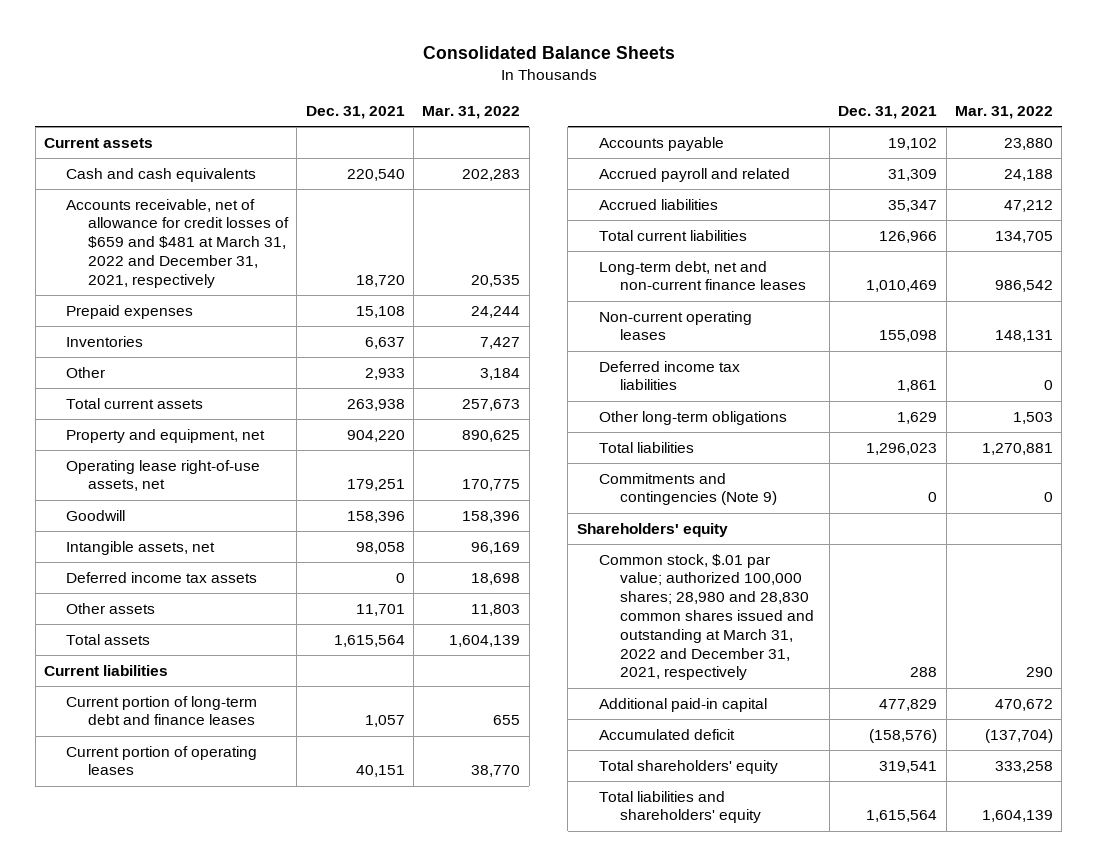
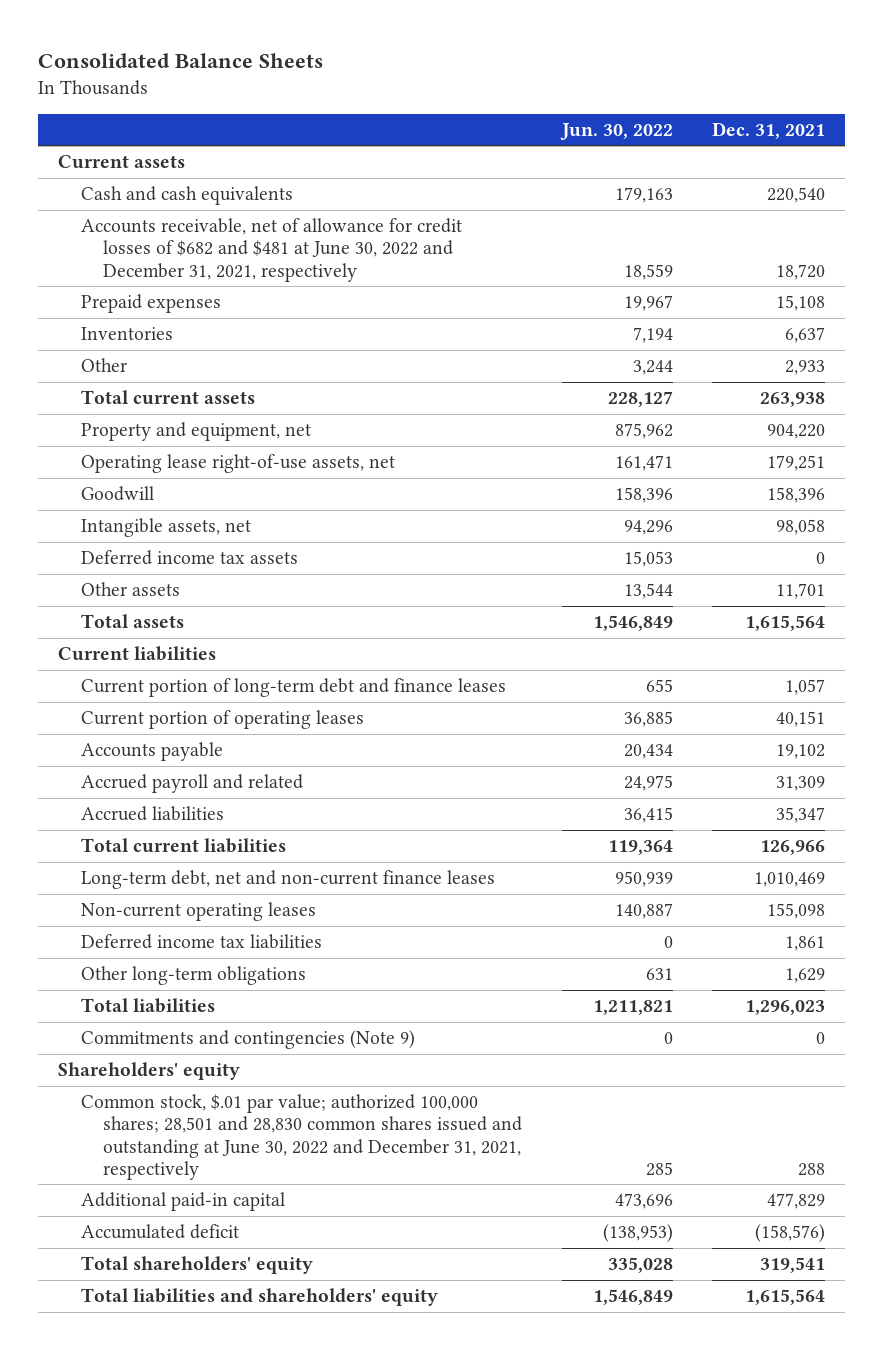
- | Dec. 31, 2021 | Mar. 31, 2022
+ | Jun. 30, 2022 | Dec. 31, 2021
- Accounts receivable, net of allowance for credit losses of $659 and $481 at March 31, 2022 and December 31, 2021, respectively | 18,720 | 20,535
+ Accounts receivable, net of allowance for credit losses of $682 and $481 at June 30, 2022 and December 31, 2021, respectively | 18,559 | 18,720
- Common stock, $.01 par value; authorized 100,000 shares; 28,980 and 28,830 common shares issued and outstanding at March 31, 2022 and December 31, 2021, respectively | 288 | 290
+ Common stock, $.01 par value; authorized 100,000 shares; 28,501 and 28,830 common shares issued and outstanding at June 30, 2022 and December 31, 2021, respectively | 285 | 288

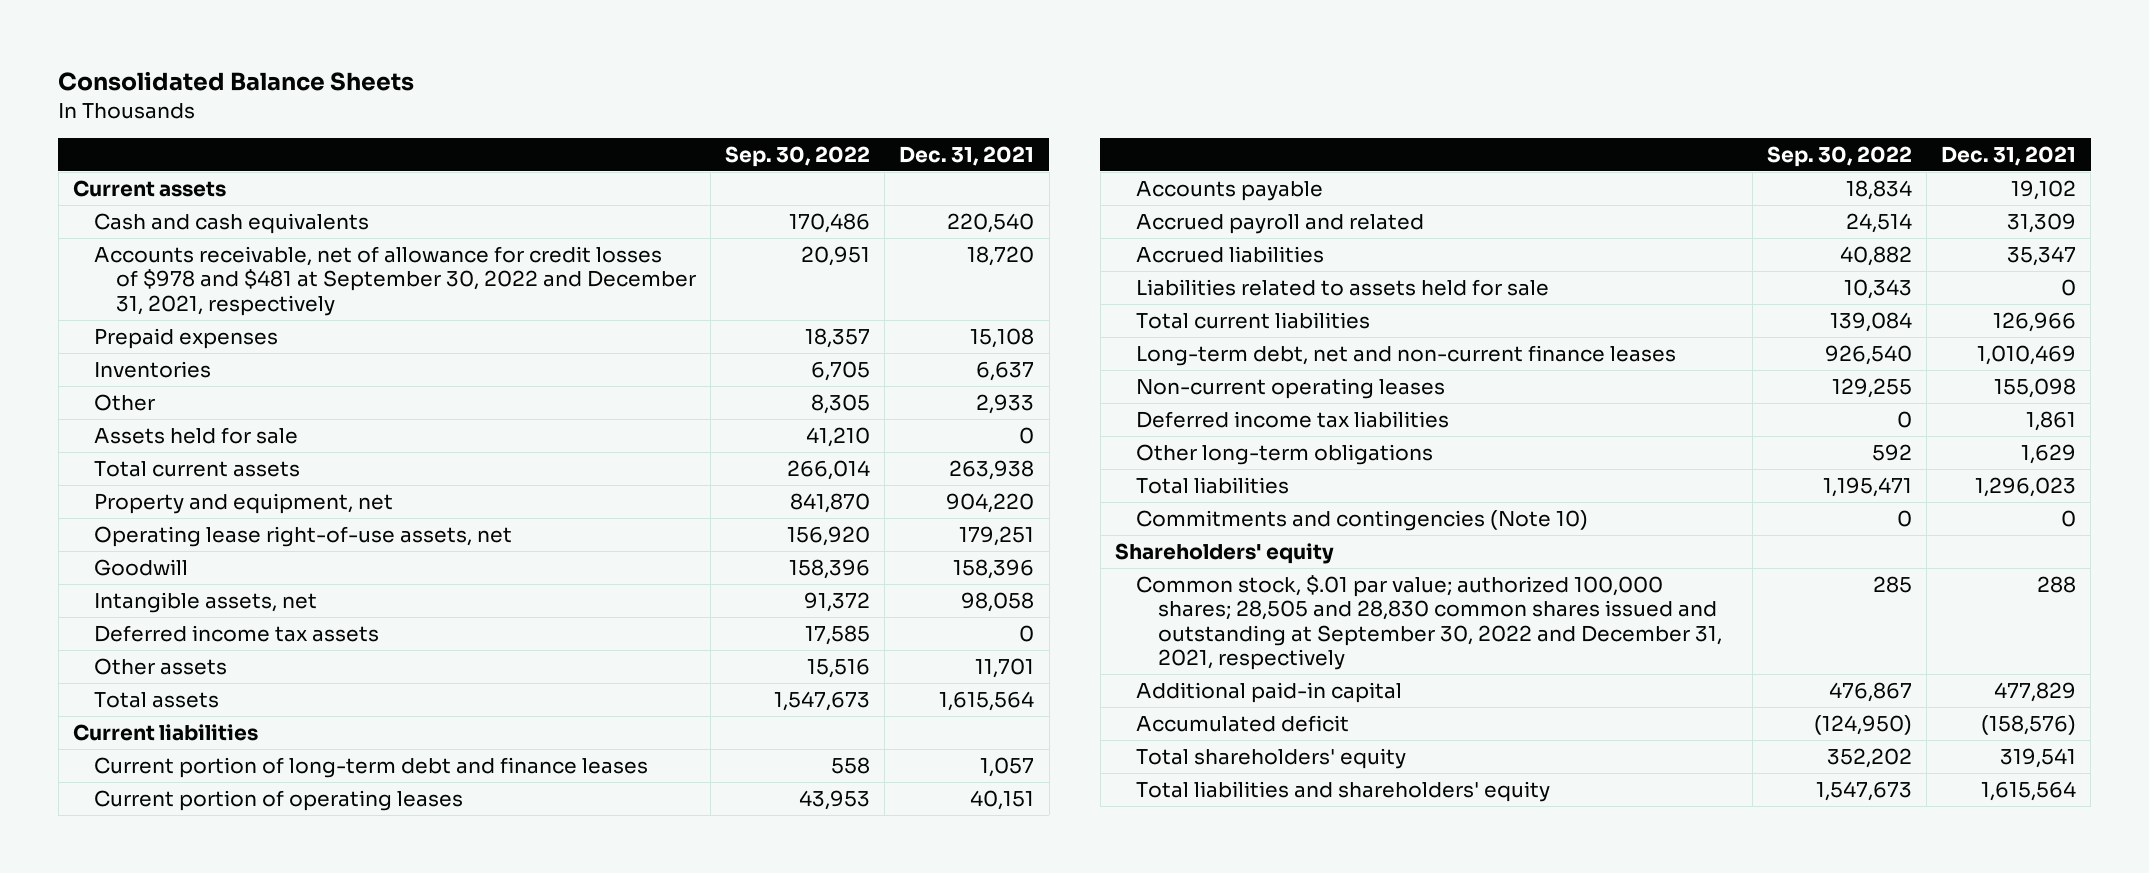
- | Jun. 30, 2022 | Dec. 31, 2021
+ | Sep. 30, 2022 | Dec. 31, 2021
- Accounts receivable, net of allowance for credit losses of $682 and $481 at June 30, 2022 and December 31, 2021, respectively | 18,559 | 18,720
+ Accounts receivable, net of allowance for credit losses of $978 and $481 at September 30, 2022 and December 31, 2021, respectively | 20,951 | 18,720
+ Assets held for sale | 41,210 | 0
+ Liabilities related to assets held for sale | 10,343 | 0
- Commitments and contingencies (Note 9) | 0 | 0
+ Commitments and contingencies (Note 10) | 0 | 0
- Common stock, $.01 par value; authorized 100,000 shares; 28,501 and 28,830 common shares issued and outstanding at June 30, 2022 and December 31, 2021, respectively | 285 | 288
+ Common stock, $.01 par value; authorized 100,000 shares; 28,505 and 28,830 common shares issued and outstanding at September 30, 2022 and December 31, 2021, respectively | 285 | 288

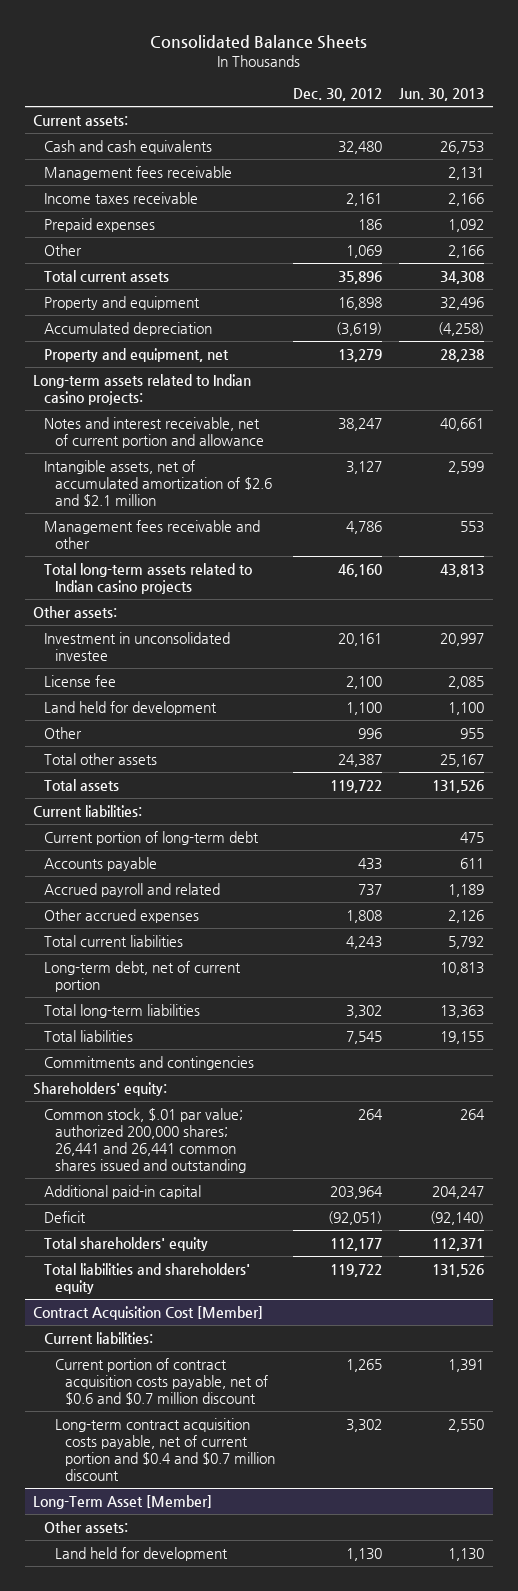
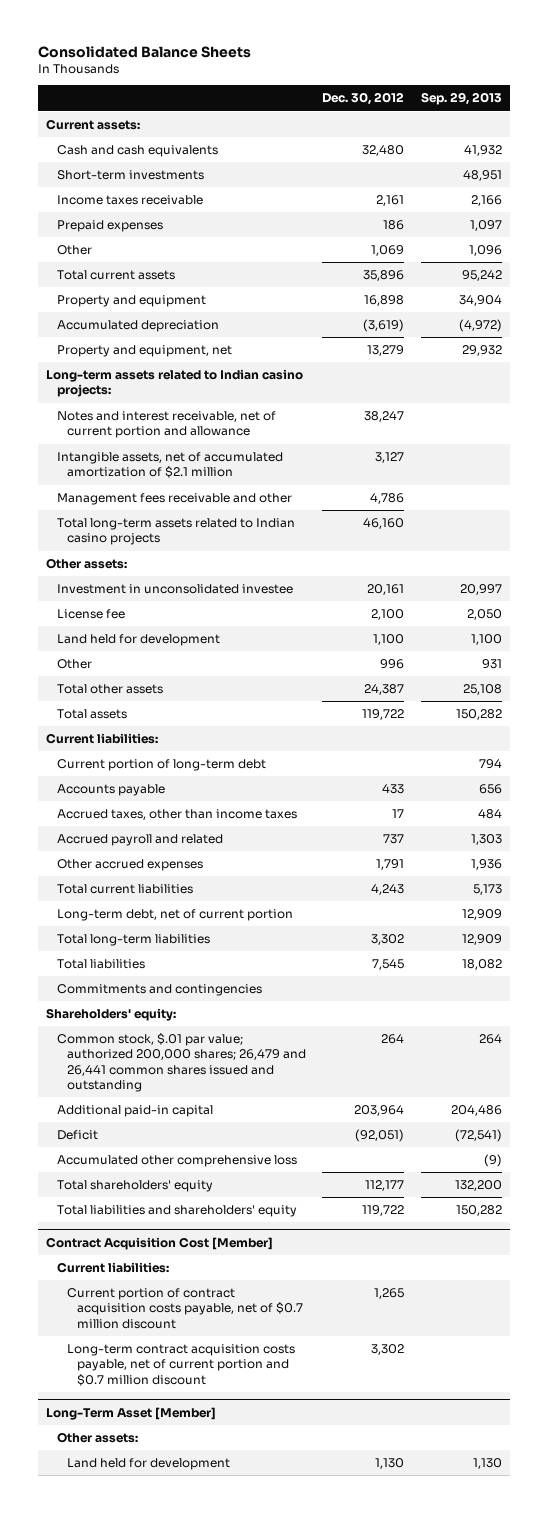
- | Dec. 30, 2012 | Jun. 30, 2013
+ | Dec. 30, 2012 | Sep. 29, 2013
- Management fees receivable | | 2,131
+ Short-term investments | | 48,951
- Intangible assets, net of accumulated amortization of $2.6 and $2.1 million | 3,127 | 2,599
+ Intangible assets, net of accumulated amortization of $2.1 million | 3,127 |
+ Accrued taxes, other than income taxes | 17 | 484
- Other accrued expenses | 1,808 | 2,126
+ Other accrued expenses | 1,791 | 1,936
- Common stock, $.01 par value; authorized 200,000 shares; 26,441 and 26,441 common shares issued and outstanding | 264 | 264
+ Common stock, $.01 par value; authorized 200,000 shares; 26,479 and 26,441 common shares issued and outstanding | 264 | 264
+ Accumulated other comprehensive loss | | (9)
@ Contract Acquisition Cost [Member]
- Current portion of contract acquisition costs payable, net of $0.6 and $0.7 million discount | 1,265 | 1,391
- Long-term contract acquisition costs payable, net of current portion and $0.4 and $0.7 million discount | 3,302 | 2,550
+ Current portion of contract acquisition costs payable, net of $0.7 million discount | 1,265 |
+ Long-term contract acquisition costs payable, net of current portion and $0.7 million discount | 3,302 |

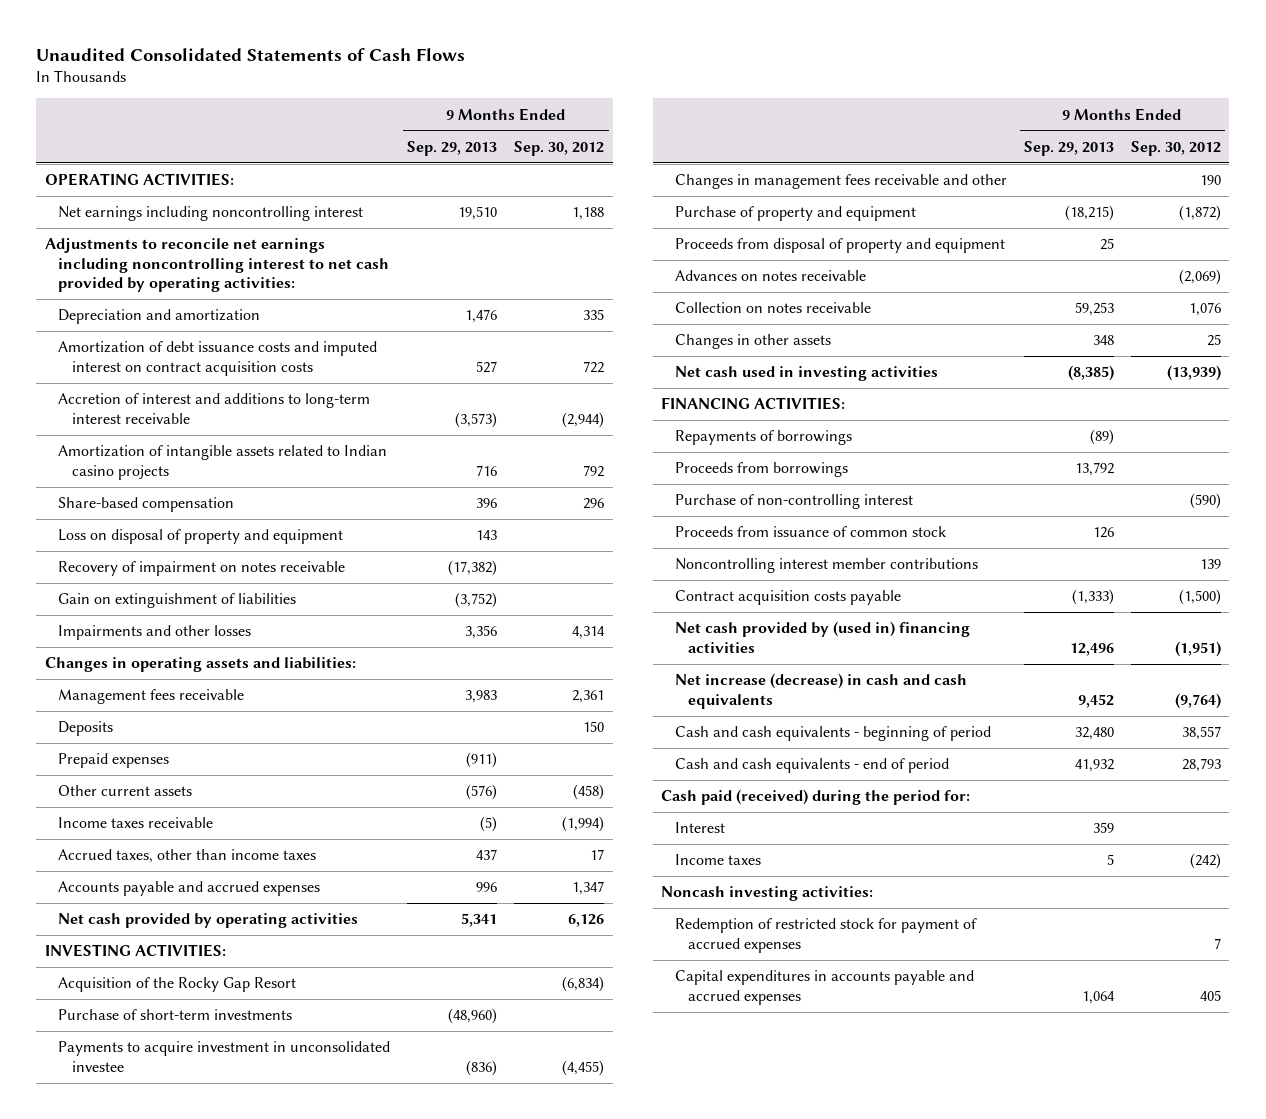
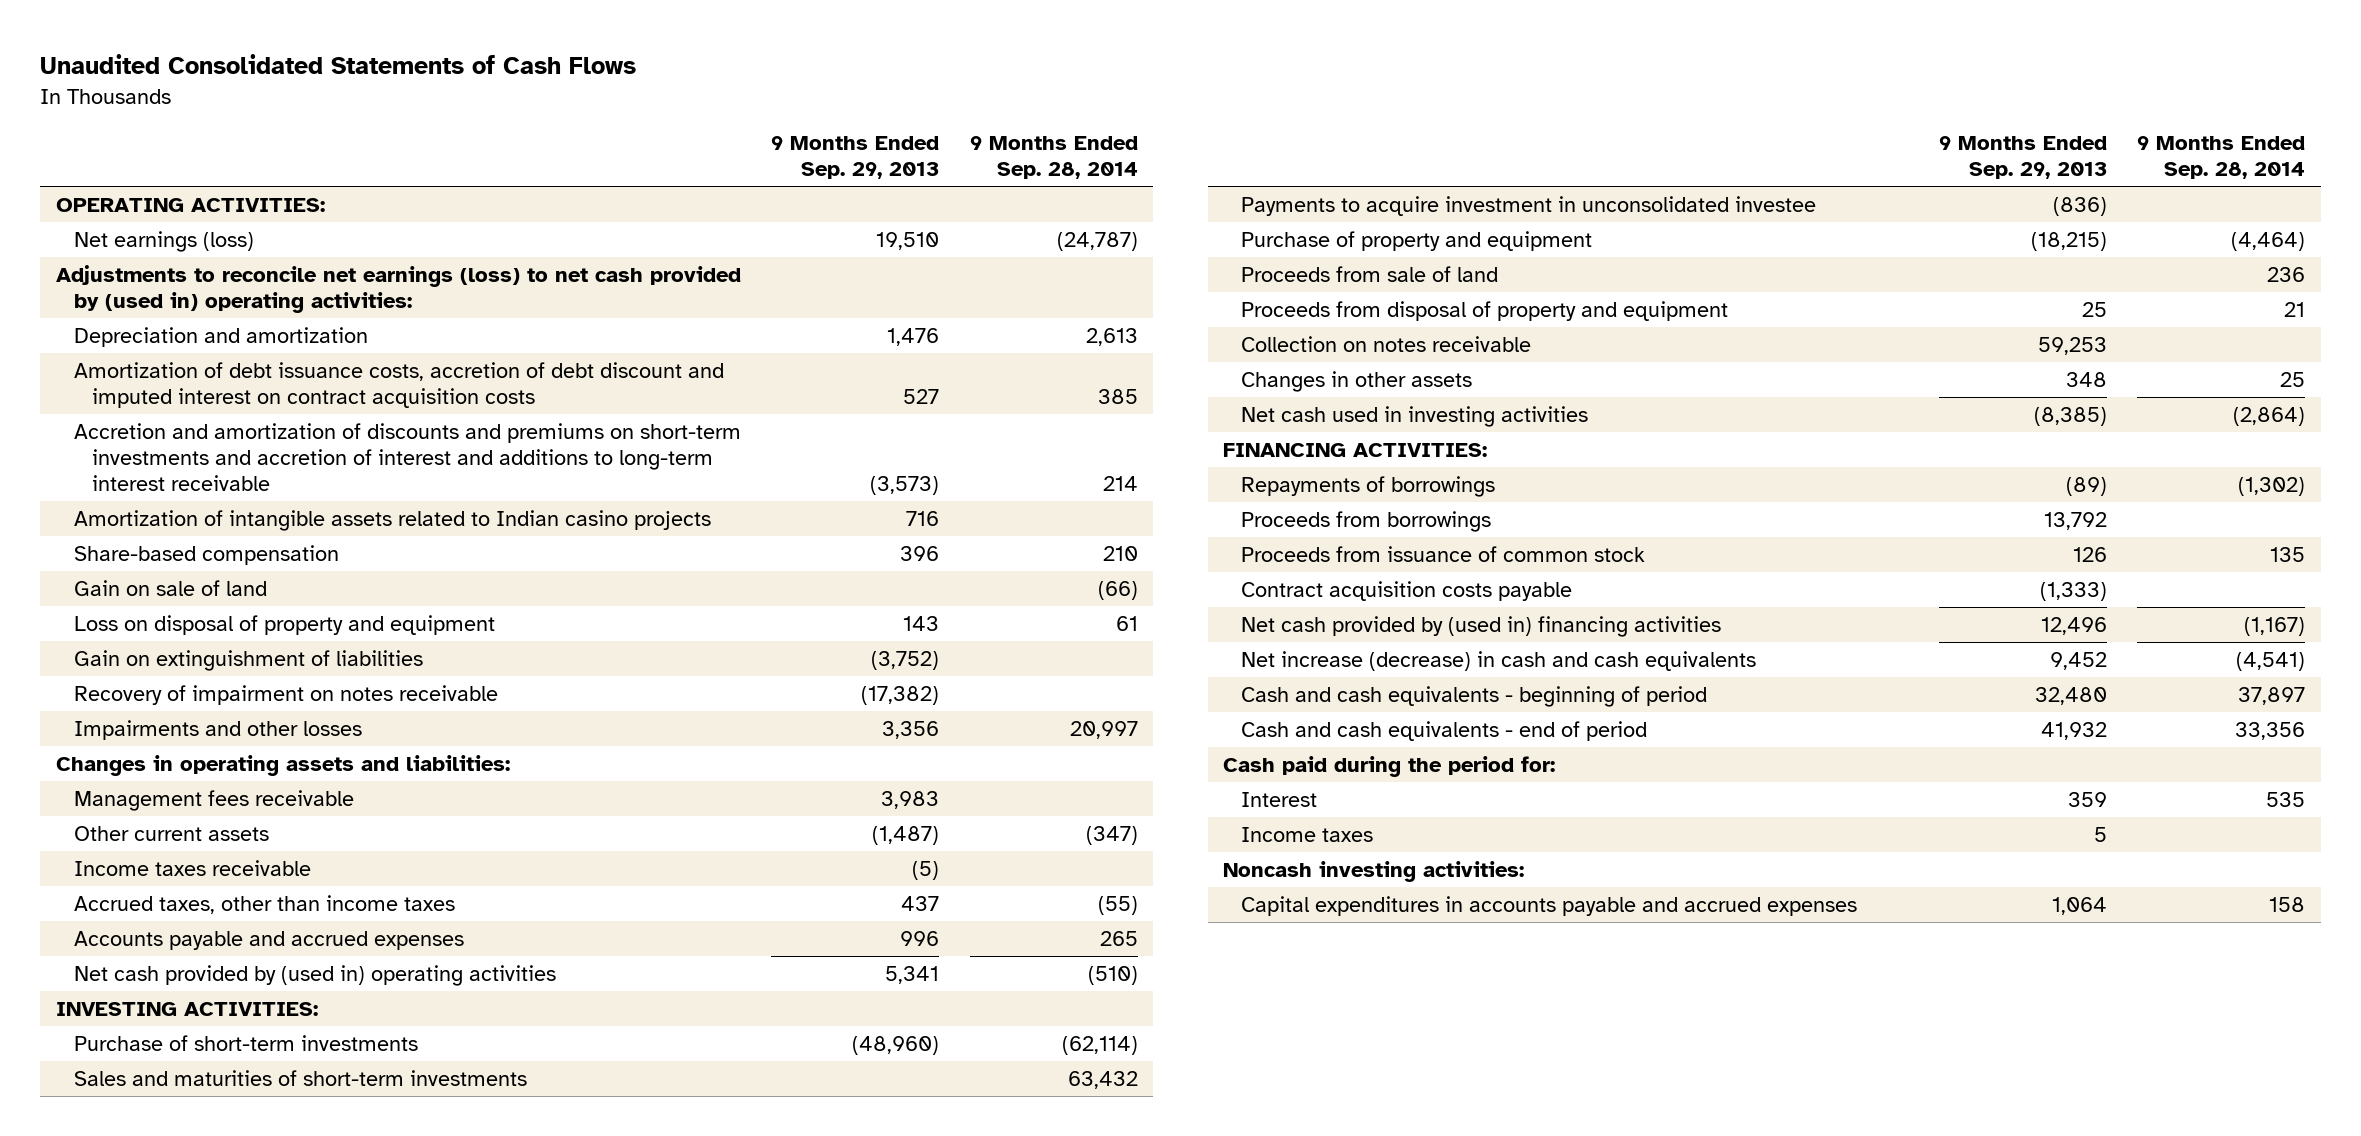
- | 9 Months Ended Sep. 29, 2013 | 9 Months Ended Sep. 30, 2012
+ | 9 Months Ended Sep. 29, 2013 | 9 Months Ended Sep. 28, 2014
- Net earnings including noncontrolling interest | 19,510 | 1,188
- Adjustments to reconcile net earnings including noncontrolling interest to net cash provided by operating activities:
+ Net earnings (loss) | 19,510 | (24,787)
+ Adjustments to reconcile net earnings (loss) to net cash provided by (used in) operating activities:
- Amortization of debt issuance costs and imputed interest on contract acquisition costs | 527 | 722
- Accretion of interest and additions to long-term interest receivable | (3,573) | (2,944)
+ Amortization of debt issuance costs, accretion of debt discount and imputed interest on contract acquisition costs | 527 | 385
+ Accretion and amortization of discounts and premiums on short-term investments and accretion of interest and additions to long-term interest receivable | (3,573) | 214
+ Gain on sale of land | | (66)
moved down: Recovery of impairment on notes receivable | (17,382) |
- Deposits | | 150
- Prepaid expenses | (911) |
- Other current assets | (576) | (458)
+ Other current assets | (1,487) | (347)
- Net cash provided by operating activities | 5,341 | 6,126
+ Net cash provided by (used in) operating activities | 5,341 | (510)
- Acquisition of the Rocky Gap Resort | | (6,834)
+ Sales and maturities of short-term investments | | 63,432
- Changes in management fees receivable and other | | 190
+ Proceeds from sale of land | | 236
- Advances on notes receivable | | (2,069)
- Purchase of non-controlling interest | | (590)
- Noncontrolling interest member contributions | | 139
- Cash paid (received) during the period for:
+ Cash paid during the period for:
- Redemption of restricted stock for payment of accrued expenses | | 7

